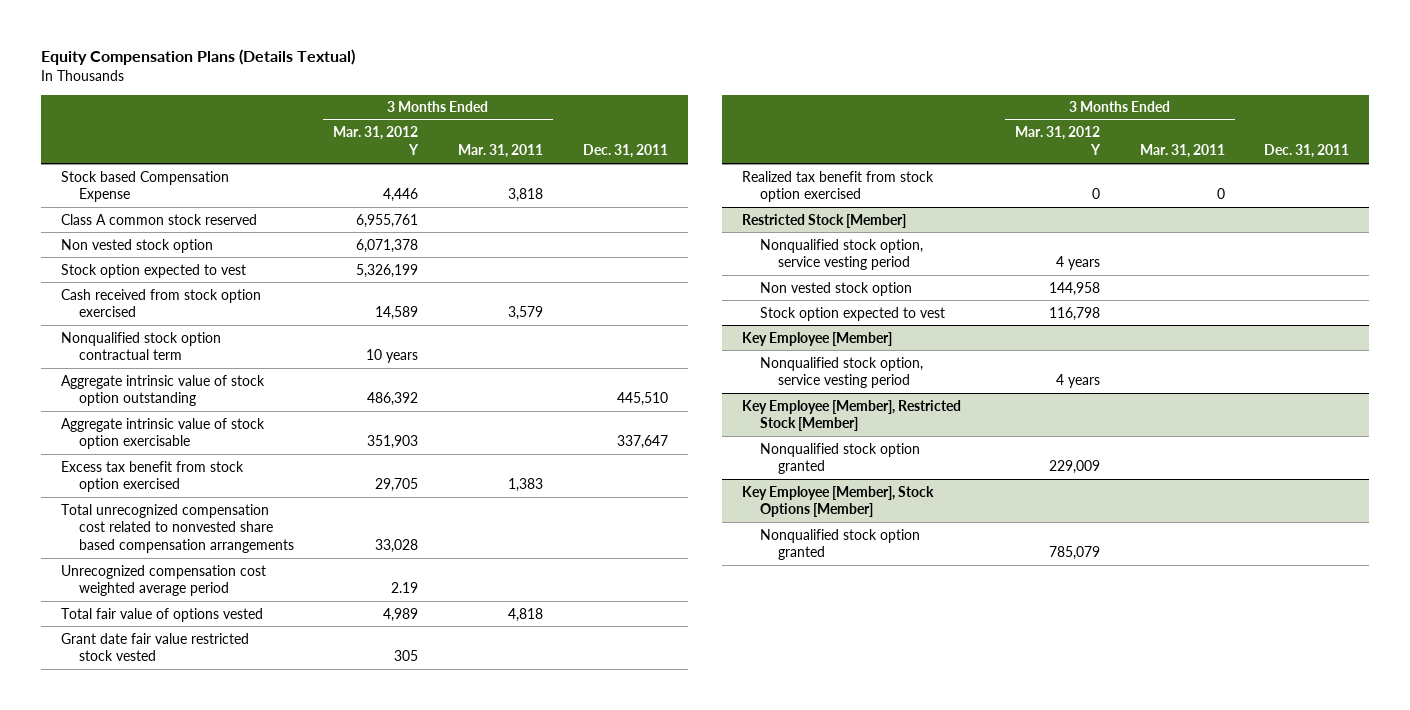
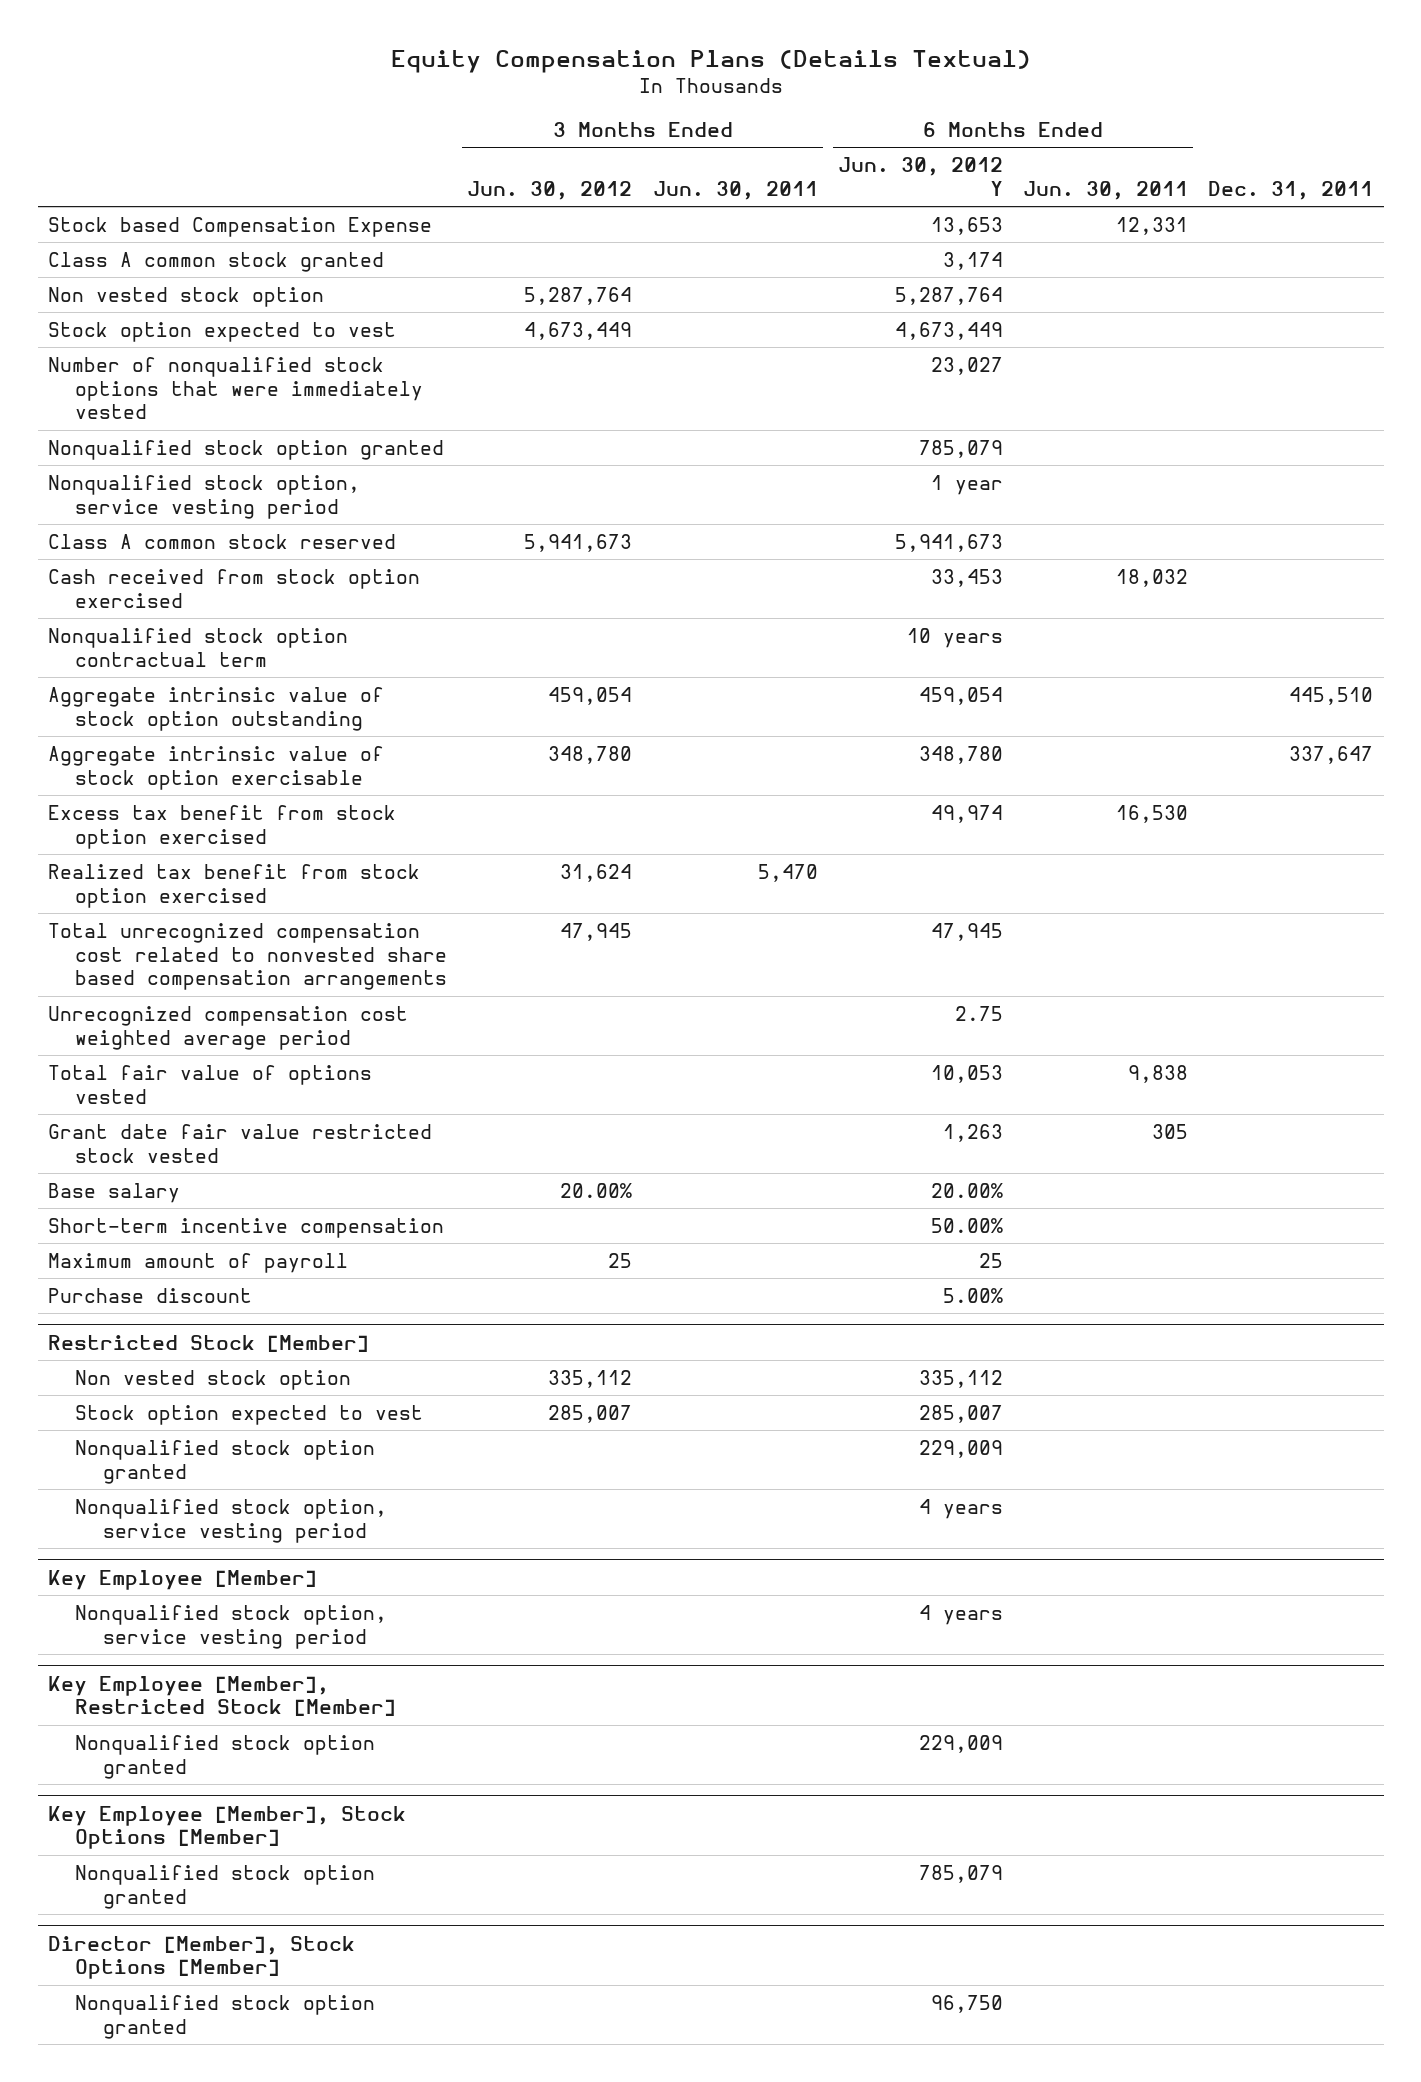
- | 3 Months Ended Mar. 31, 2012 Y | 3 Months Ended Mar. 31, 2011 | Dec. 31, 2011
+ | 3 Months Ended Jun. 30, 2012 | 3 Months Ended Jun. 30, 2011 | 6 Months Ended Jun. 30, 2012 Y | 6 Months Ended Jun. 30, 2011 | Dec. 31, 2011
+ Class A common stock granted | | | 3,174 | |
+ Number of nonqualified stock options that were immediately vested | | | 23,027 | |
+ Nonqualified stock option granted | | | 785,079 | |
+ Nonqualified stock option, service vesting period | | | 1 year | |
moved down: Class A common stock reserved | 5,941,673 | | 5,941,673 | |
moved up: Realized tax benefit from stock option exercised | 31,624 | 5,470 | | |
+ Base salary | 20.00% | | 20.00% | |
+ Short-term incentive compensation | | | 50.00% | |
+ Maximum amount of payroll | 25 | | 25 | |
+ Purchase discount | | | 5.00% | |
@ Restricted Stock [Member]
+ Nonqualified stock option granted | | | 229,009 | |
moved down: Nonqualified stock option, service vesting period | | | 4 years | |
+ Director [Member], Stock Options [Member]
+ Nonqualified stock option granted | | | 96,750 | |

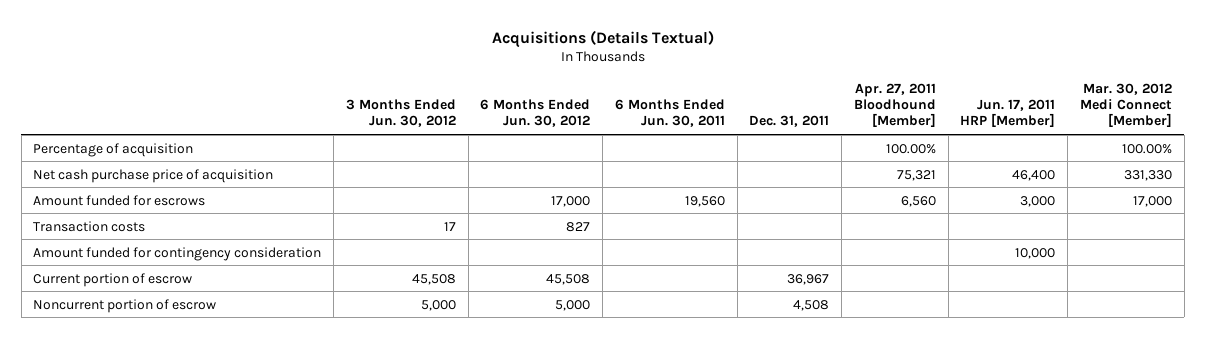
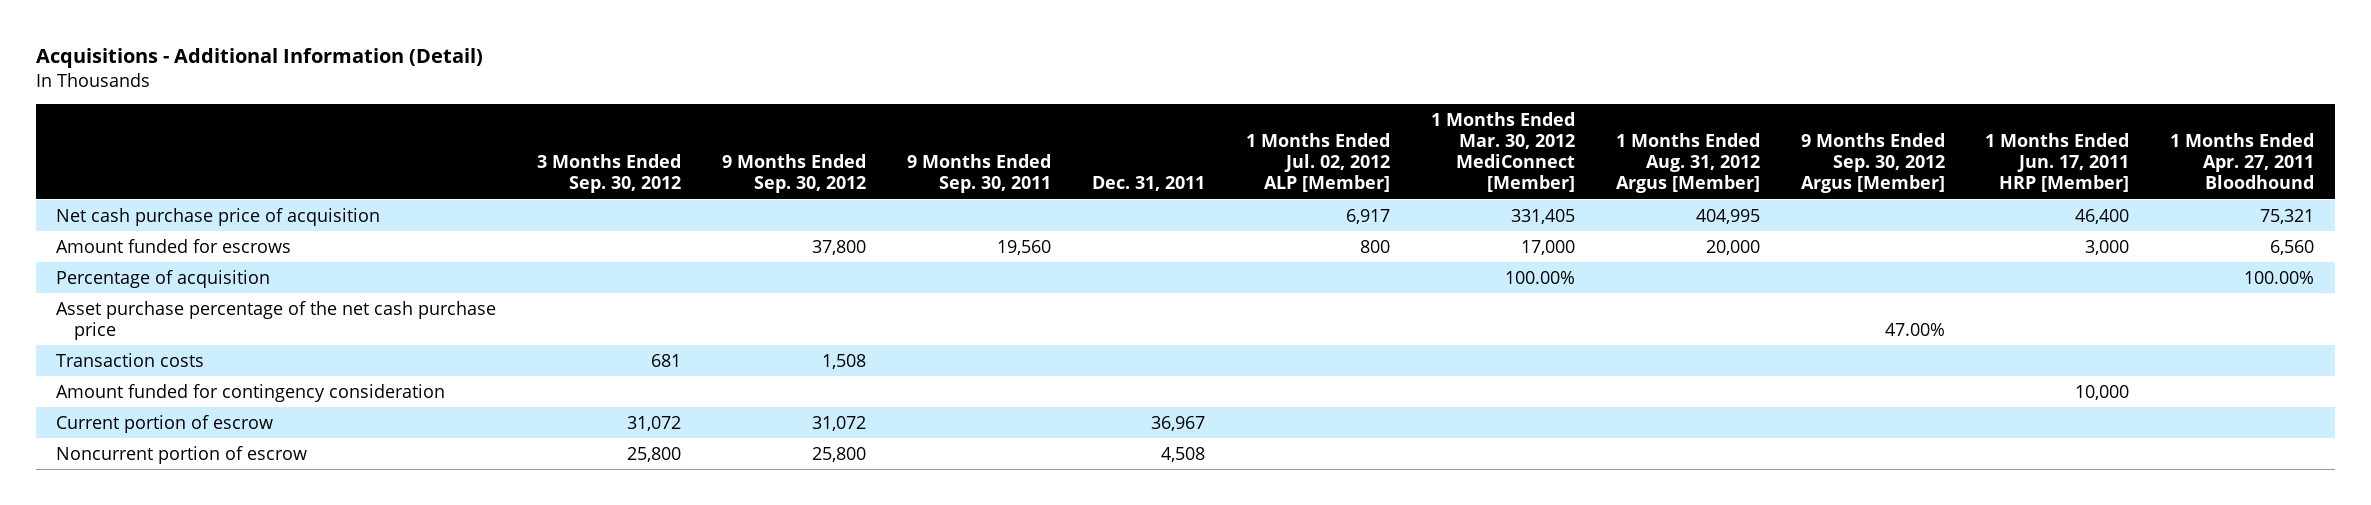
- Acquisitions (Details Textual)
+ Acquisitions - Additional Information (Detail)
- | 3 Months Ended Jun. 30, 2012 | 6 Months Ended Jun. 30, 2012 | 6 Months Ended Jun. 30, 2011 | Dec. 31, 2011 | Apr. 27, 2011 Bloodhound [Member] | Jun. 17, 2011 HRP [Member] | Mar. 30, 2012 Medi Connect [Member]
+ | 3 Months Ended Sep. 30, 2012 | 9 Months Ended Sep. 30, 2012 | 9 Months Ended Sep. 30, 2011 | Dec. 31, 2011 | 1 Months Ended Jul. 02, 2012 ALP [Member] | 1 Months Ended Mar. 30, 2012 MediConnect [Member] | 1 Months Ended Aug. 31, 2012 Argus [Member] | 9 Months Ended Sep. 30, 2012 Argus [Member] | 1 Months Ended Jun. 17, 2011 HRP [Member] | 1 Months Ended Apr. 27, 2011 Bloodhound
moved down: Percentage of acquisition | | | | | | 100.00% | | | | 100.00%
+ Asset purchase percentage of the net cash purchase price | | | | | | | | 47.00% | |

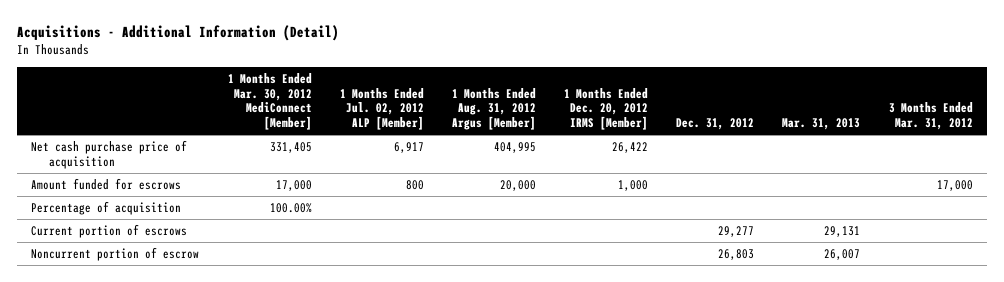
- | 3 Months Ended Sep. 30, 2012 | 9 Months Ended Sep. 30, 2012 | 9 Months Ended Sep. 30, 2011 | Dec. 31, 2011 | 1 Months Ended Jul. 02, 2012 ALP [Member] | 1 Months Ended Mar. 30, 2012 MediConnect [Member] | 1 Months Ended Aug. 31, 2012 Argus [Member] | 9 Months Ended Sep. 30, 2012 Argus [Member] | 1 Months Ended Jun. 17, 2011 HRP [Member] | 1 Months Ended Apr. 27, 2011 Bloodhound
+ | 1 Months Ended Mar. 30, 2012 MediConnect [Member] | 1 Months Ended Jul. 02, 2012 ALP [Member] | 1 Months Ended Aug. 31, 2012 Argus [Member] | 1 Months Ended Dec. 20, 2012 IRMS [Member] | Dec. 31, 2012 | Mar. 31, 2013 | 3 Months Ended Mar. 31, 2012
- Asset purchase percentage of the net cash purchase price | | | | | | | | 47.00% | |
- Transaction costs | 681 | 1,508 | | | | | | | |
- Amount funded for contingency consideration | | | | | | | | | 10,000 |
- Current portion of escrow | 31,072 | 31,072 | | 36,967 | | | | | |
+ Current portion of escrows | | | | | 29,277 | 29,131 |

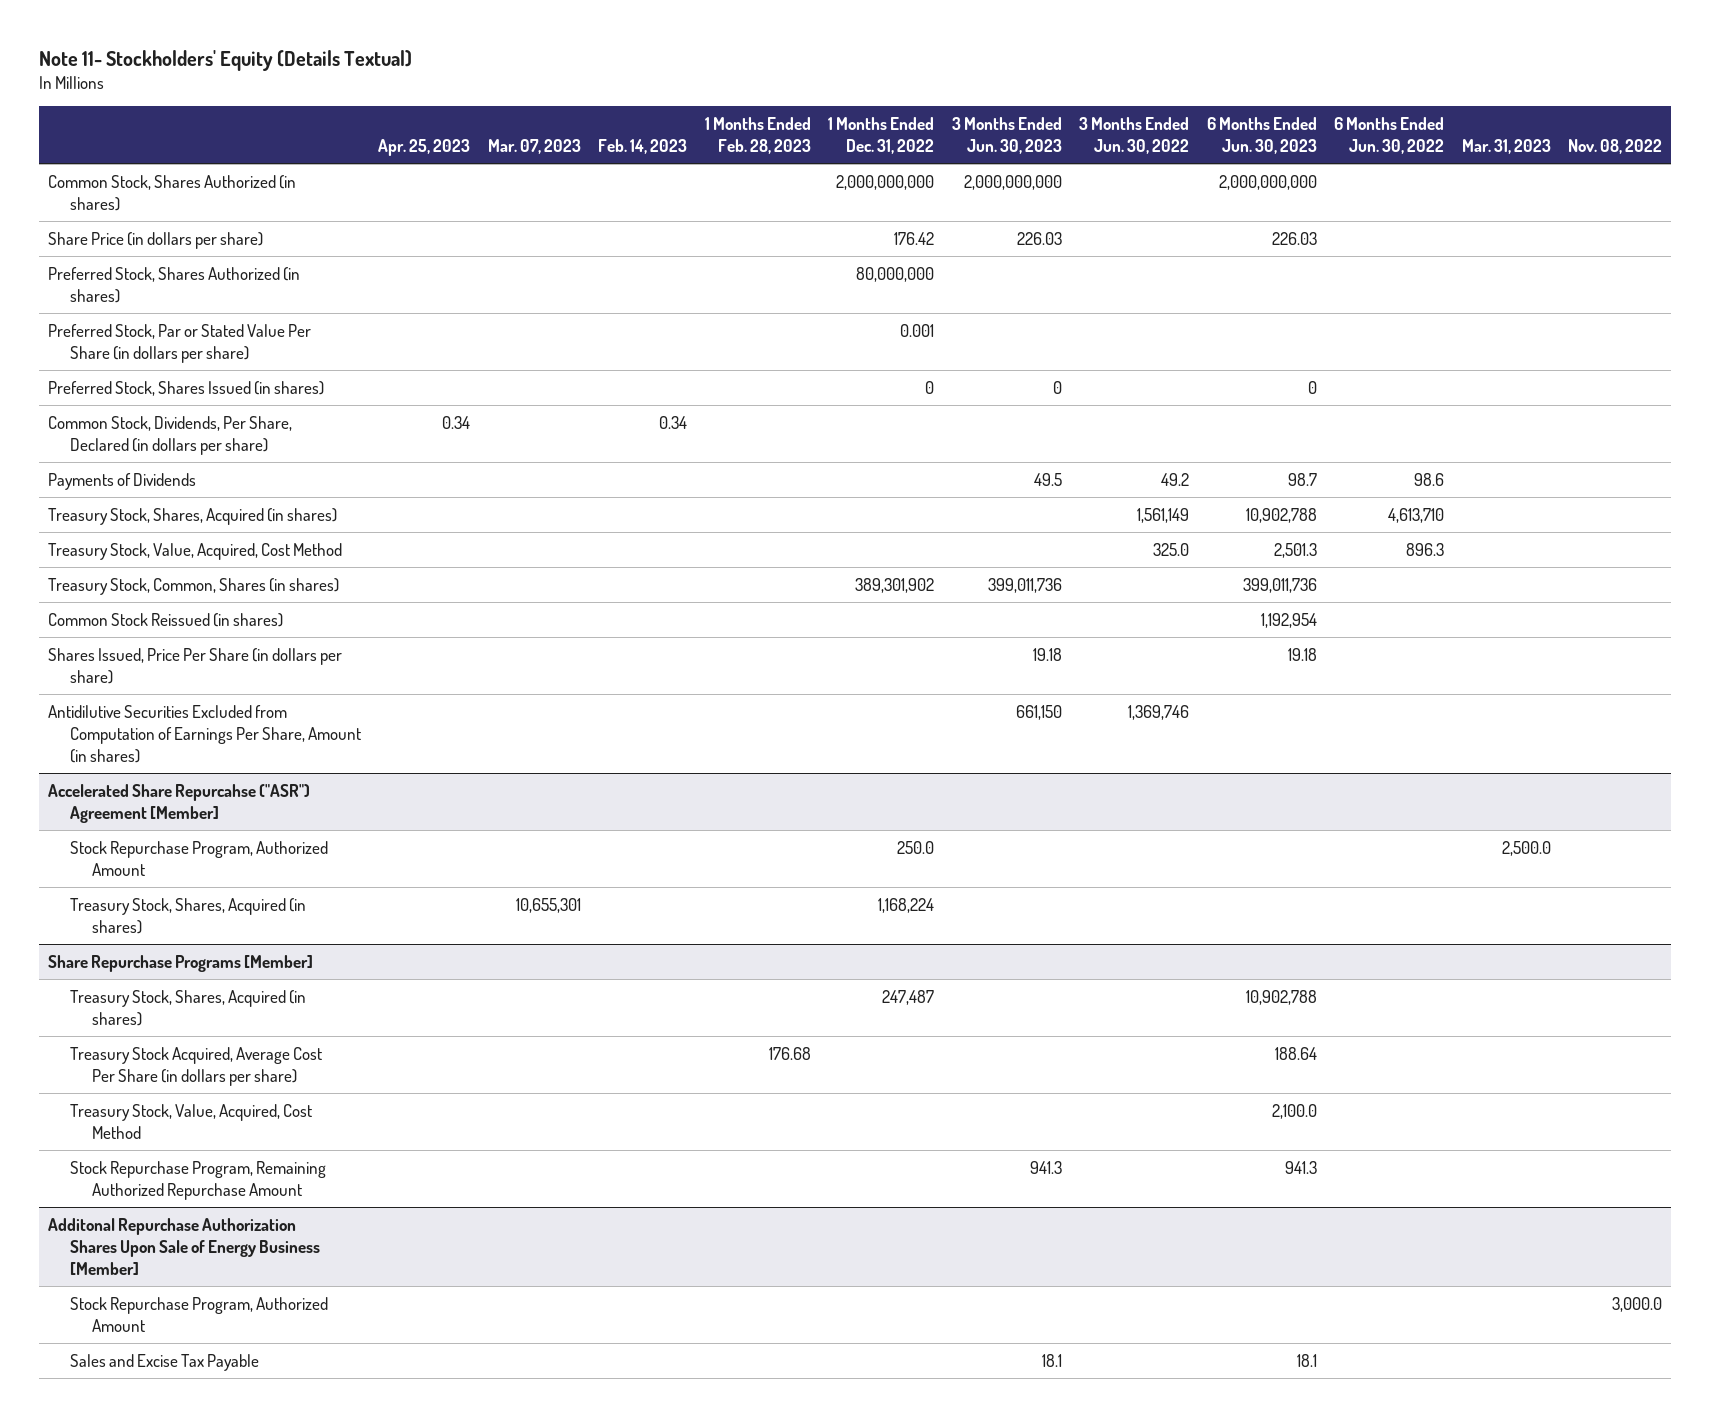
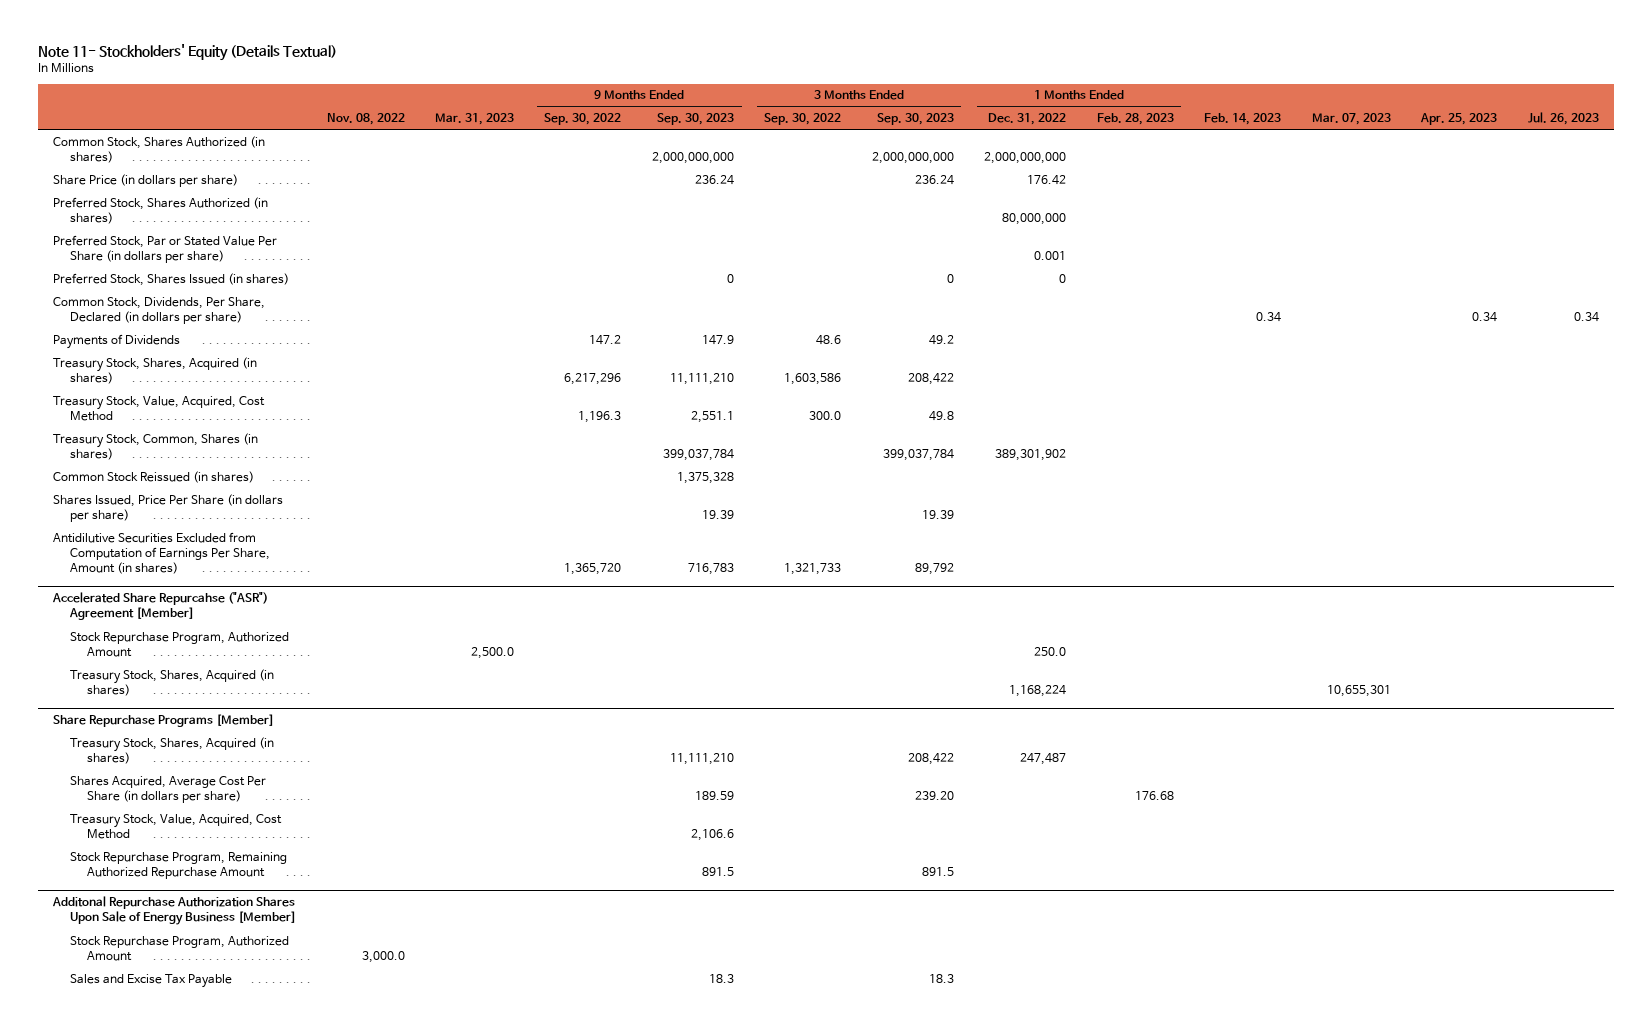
- | Apr. 25, 2023 | Mar. 07, 2023 | Feb. 14, 2023 | 1 Months Ended Feb. 28, 2023 | 1 Months Ended Dec. 31, 2022 | 3 Months Ended Jun. 30, 2023 | 3 Months Ended Jun. 30, 2022 | 6 Months Ended Jun. 30, 2023 | 6 Months Ended Jun. 30, 2022 | Mar. 31, 2023 | Nov. 08, 2022
+ | Nov. 08, 2022 | Mar. 31, 2023 | 9 Months Ended Sep. 30, 2022 | 9 Months Ended Sep. 30, 2023 | 3 Months Ended Sep. 30, 2022 | 3 Months Ended Sep. 30, 2023 | 1 Months Ended Dec. 31, 2022 | 1 Months Ended Feb. 28, 2023 | Feb. 14, 2023 | Mar. 07, 2023 | Apr. 25, 2023 | Jul. 26, 2023
@ Share Repurchase Programs [Member]
- Treasury Stock Acquired, Average Cost Per Share (in dollars per share) | | | | 176.68 | | | | 188.64 | | |
+ Shares Acquired, Average Cost Per Share (in dollars per share) | | | | 189.59 | | 239.20 | | 176.68 | | | |

